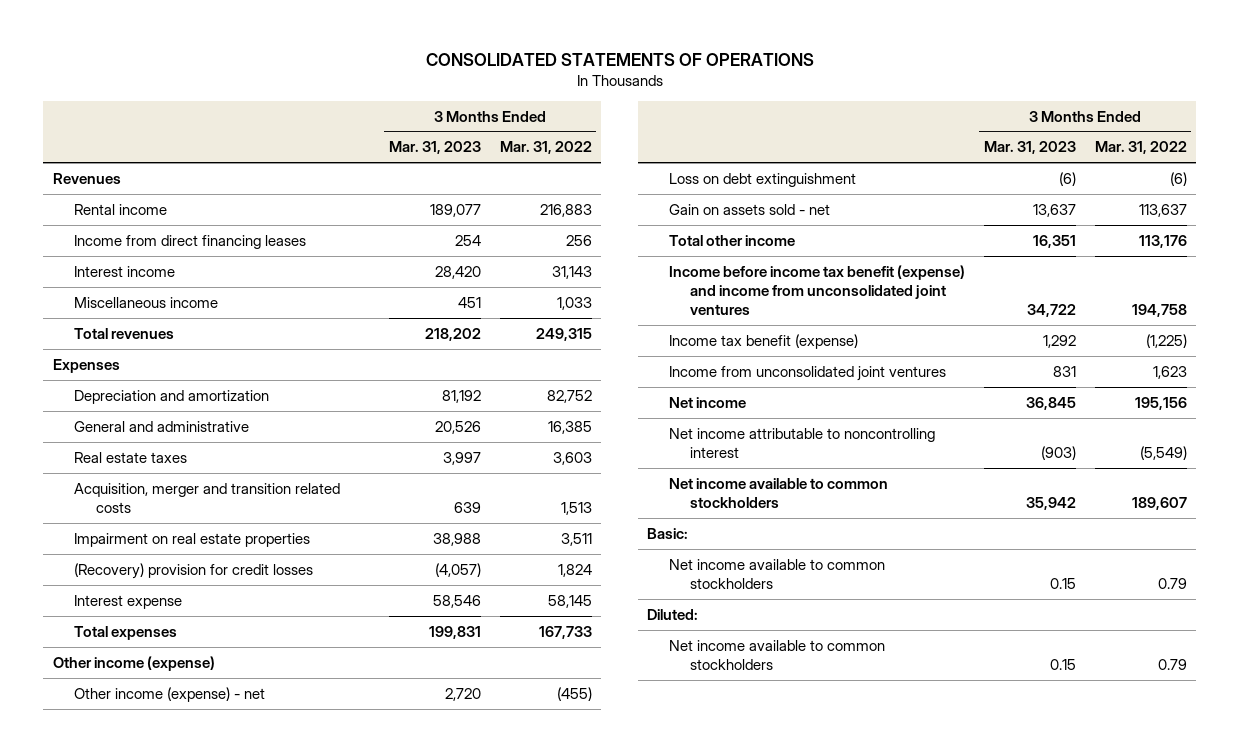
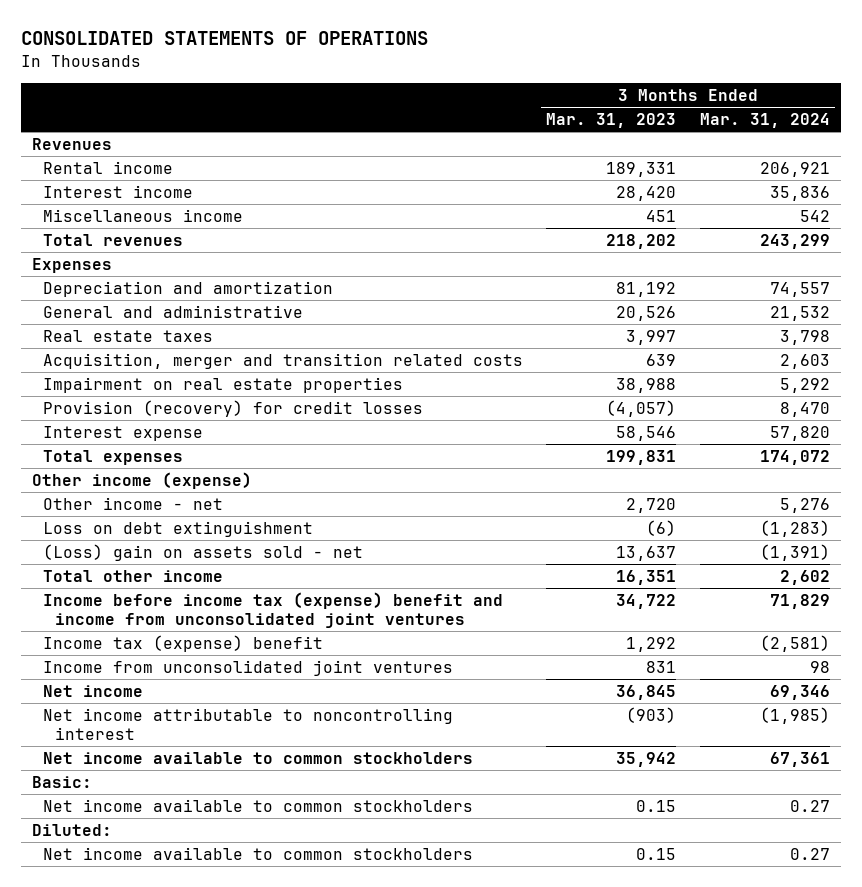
- | 3 Months Ended Mar. 31, 2023 | 3 Months Ended Mar. 31, 2022
+ | 3 Months Ended Mar. 31, 2023 | 3 Months Ended Mar. 31, 2024
- Rental income | 189,077 | 216,883
- Income from direct financing leases | 254 | 256
+ Rental income | 189,331 | 206,921
- (Recovery) provision for credit losses | (4,057) | 1,824
+ Provision (recovery) for credit losses | (4,057) | 8,470
- Other income (expense) - net | 2,720 | (455)
+ Other income - net | 2,720 | 5,276
- Gain on assets sold - net | 13,637 | 113,637
+ (Loss) gain on assets sold - net | 13,637 | (1,391)
- Income before income tax benefit (expense) and income from unconsolidated joint ventures | 34,722 | 194,758
- Income tax benefit (expense) | 1,292 | (1,225)
+ Income before income tax (expense) benefit and income from unconsolidated joint ventures | 34,722 | 71,829
+ Income tax (expense) benefit | 1,292 | (2,581)

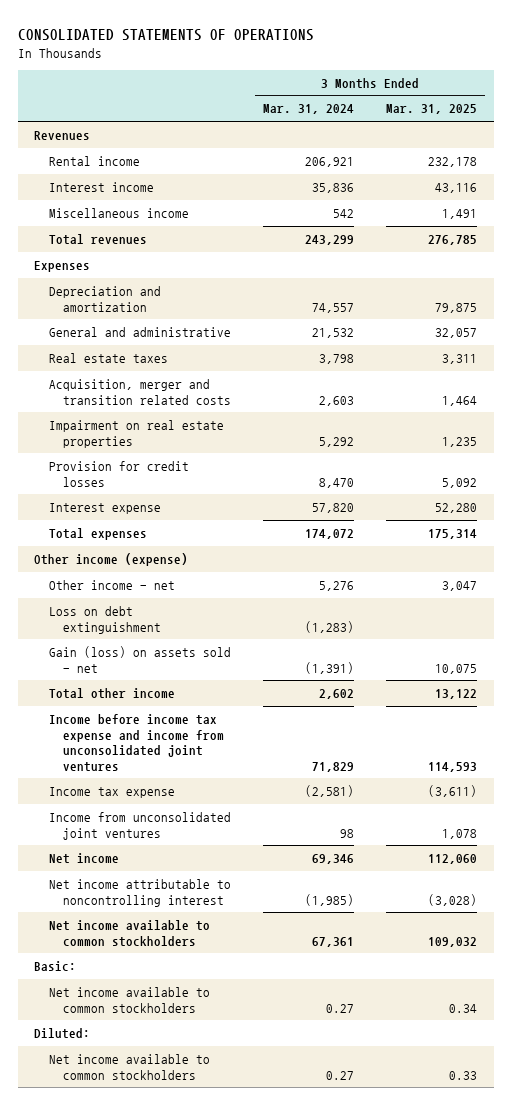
- | 3 Months Ended Mar. 31, 2023 | 3 Months Ended Mar. 31, 2024
+ | 3 Months Ended Mar. 31, 2024 | 3 Months Ended Mar. 31, 2025
- Provision (recovery) for credit losses | (4,057) | 8,470
+ Provision for credit losses | 8,470 | 5,092
- (Loss) gain on assets sold - net | 13,637 | (1,391)
+ Gain (loss) on assets sold - net | (1,391) | 10,075
- Income before income tax (expense) benefit and income from unconsolidated joint ventures | 34,722 | 71,829
- Income tax (expense) benefit | 1,292 | (2,581)
+ Income before income tax expense and income from unconsolidated joint ventures | 71,829 | 114,593
+ Income tax expense | (2,581) | (3,611)

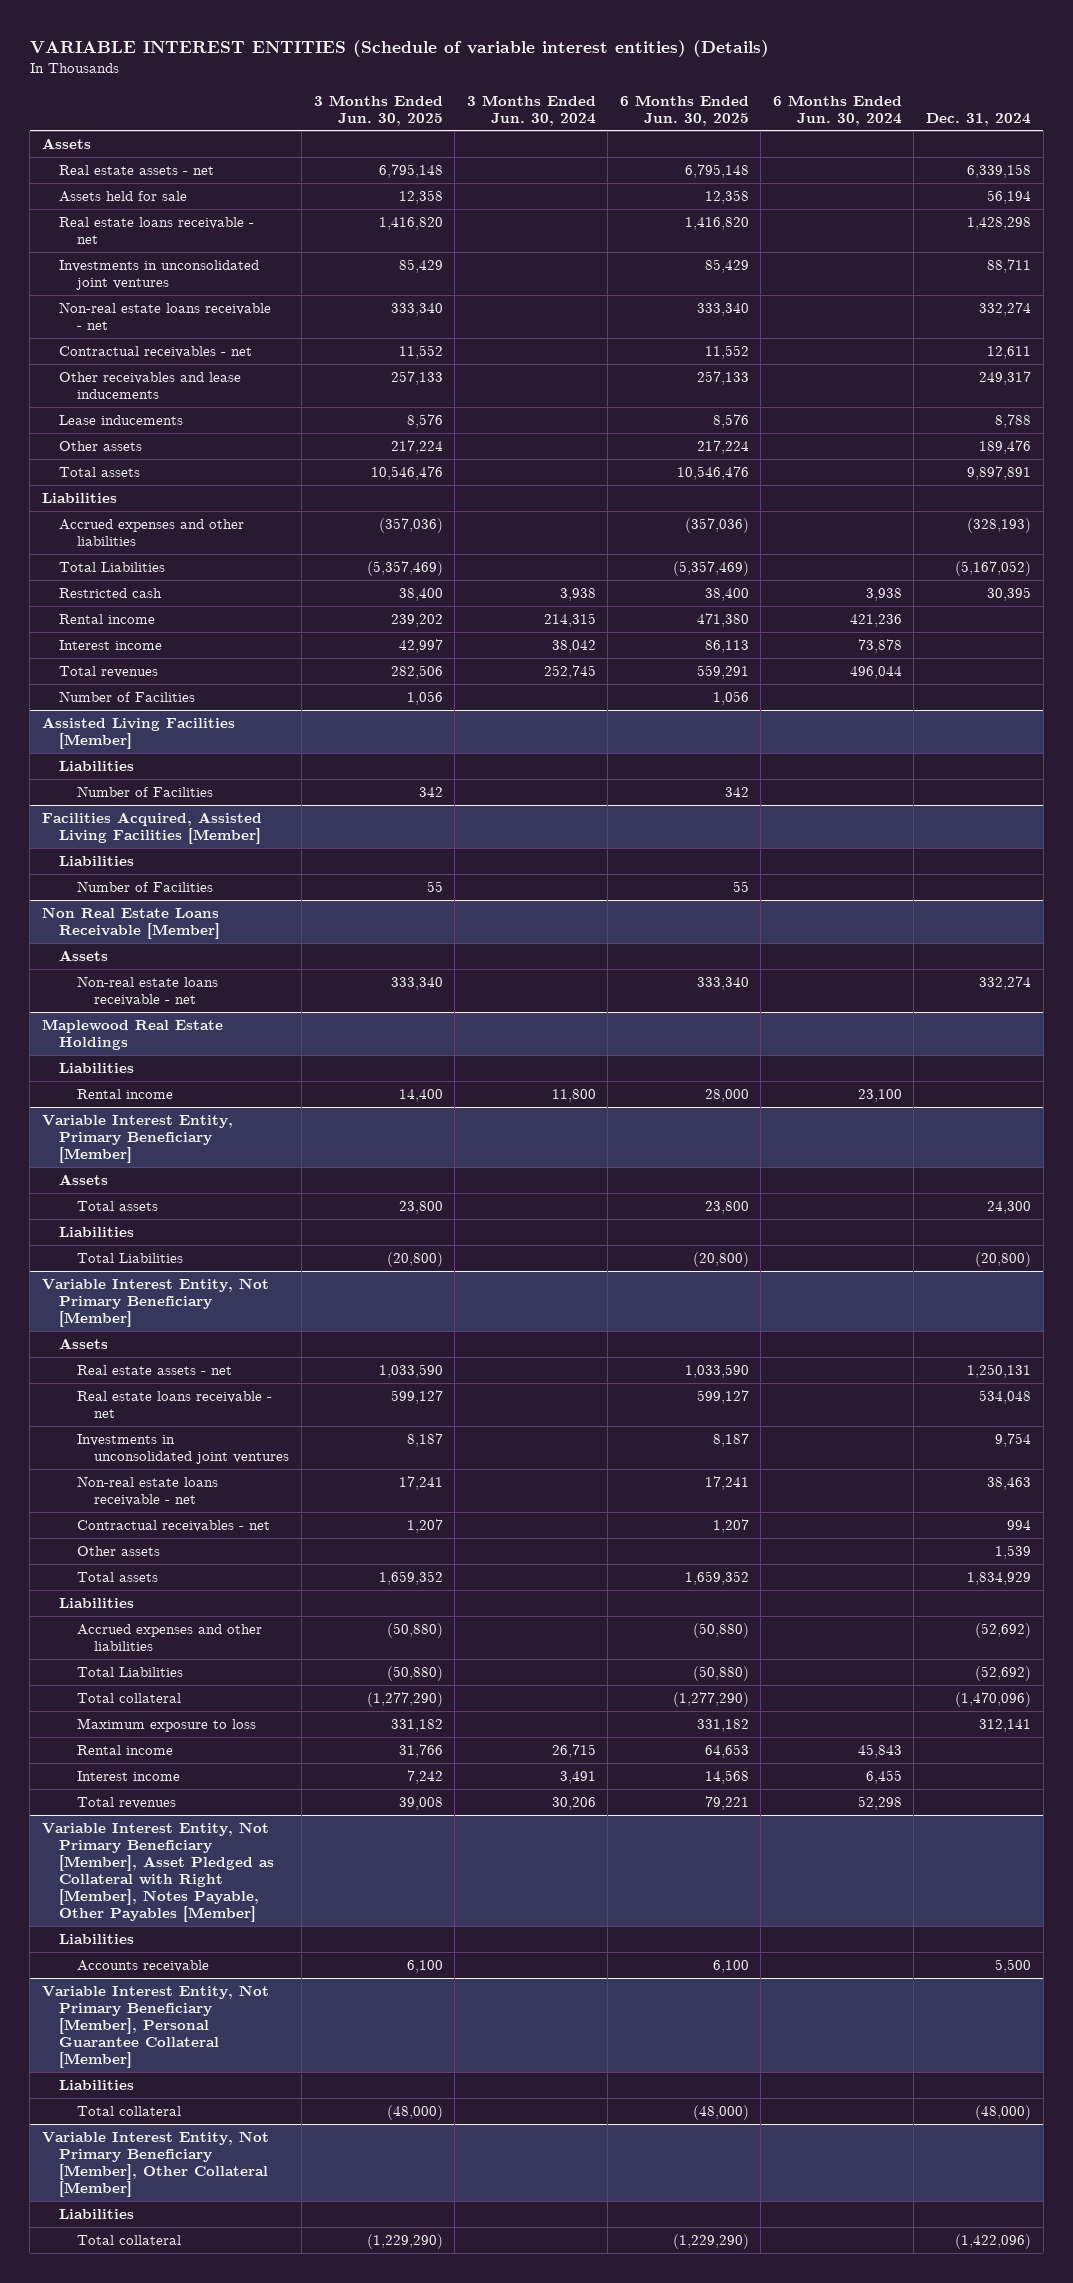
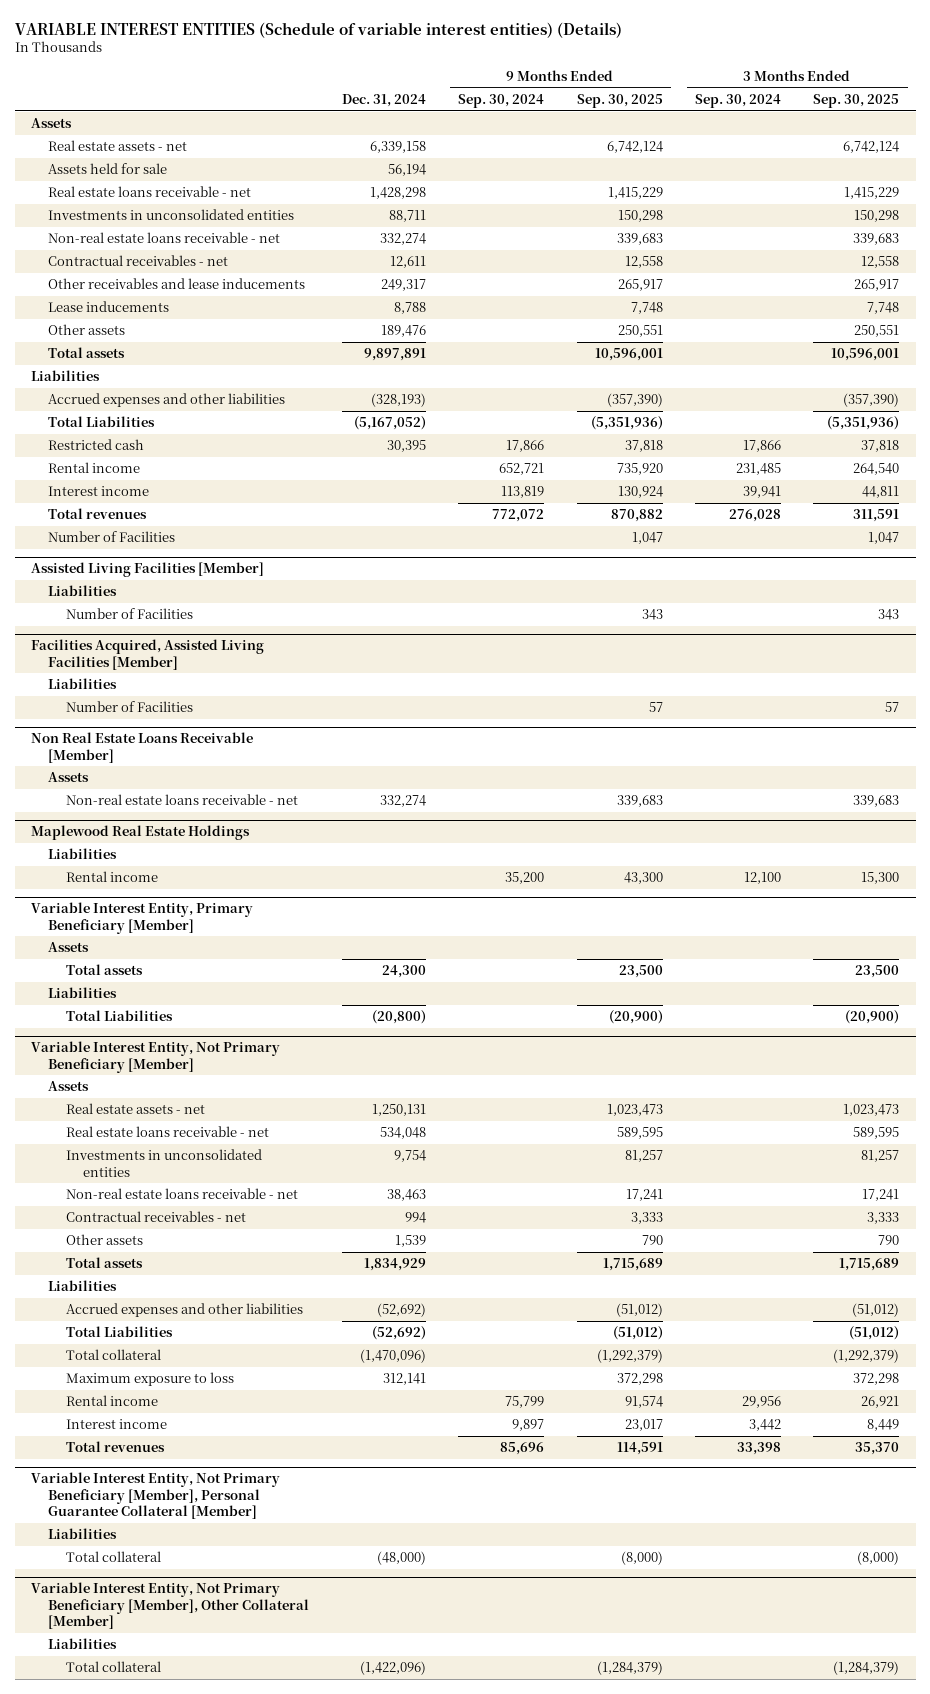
- | 3 Months Ended Jun. 30, 2025 | 3 Months Ended Jun. 30, 2024 | 6 Months Ended Jun. 30, 2025 | 6 Months Ended Jun. 30, 2024 | Dec. 31, 2024
+ | Dec. 31, 2024 | 9 Months Ended Sep. 30, 2024 | 9 Months Ended Sep. 30, 2025 | 3 Months Ended Sep. 30, 2024 | 3 Months Ended Sep. 30, 2025
- Investments in unconsolidated joint ventures | 85,429 | | 85,429 | | 88,711
+ Investments in unconsolidated entities | 88,711 | | 150,298 | | 150,298
@ Variable Interest Entity, Not Primary Beneficiary [Member]
- Investments in unconsolidated joint ventures | 8,187 | | 8,187 | | 9,754
+ Investments in unconsolidated entities | 9,754 | | 81,257 | | 81,257
- Variable Interest Entity, Not Primary Beneficiary [Member], Asset Pledged as Collateral with Right [Member], Notes Payable, Other Payables [Member]
- Liabilities
- Accounts receivable | 6,100 | | 6,100 | | 5,500

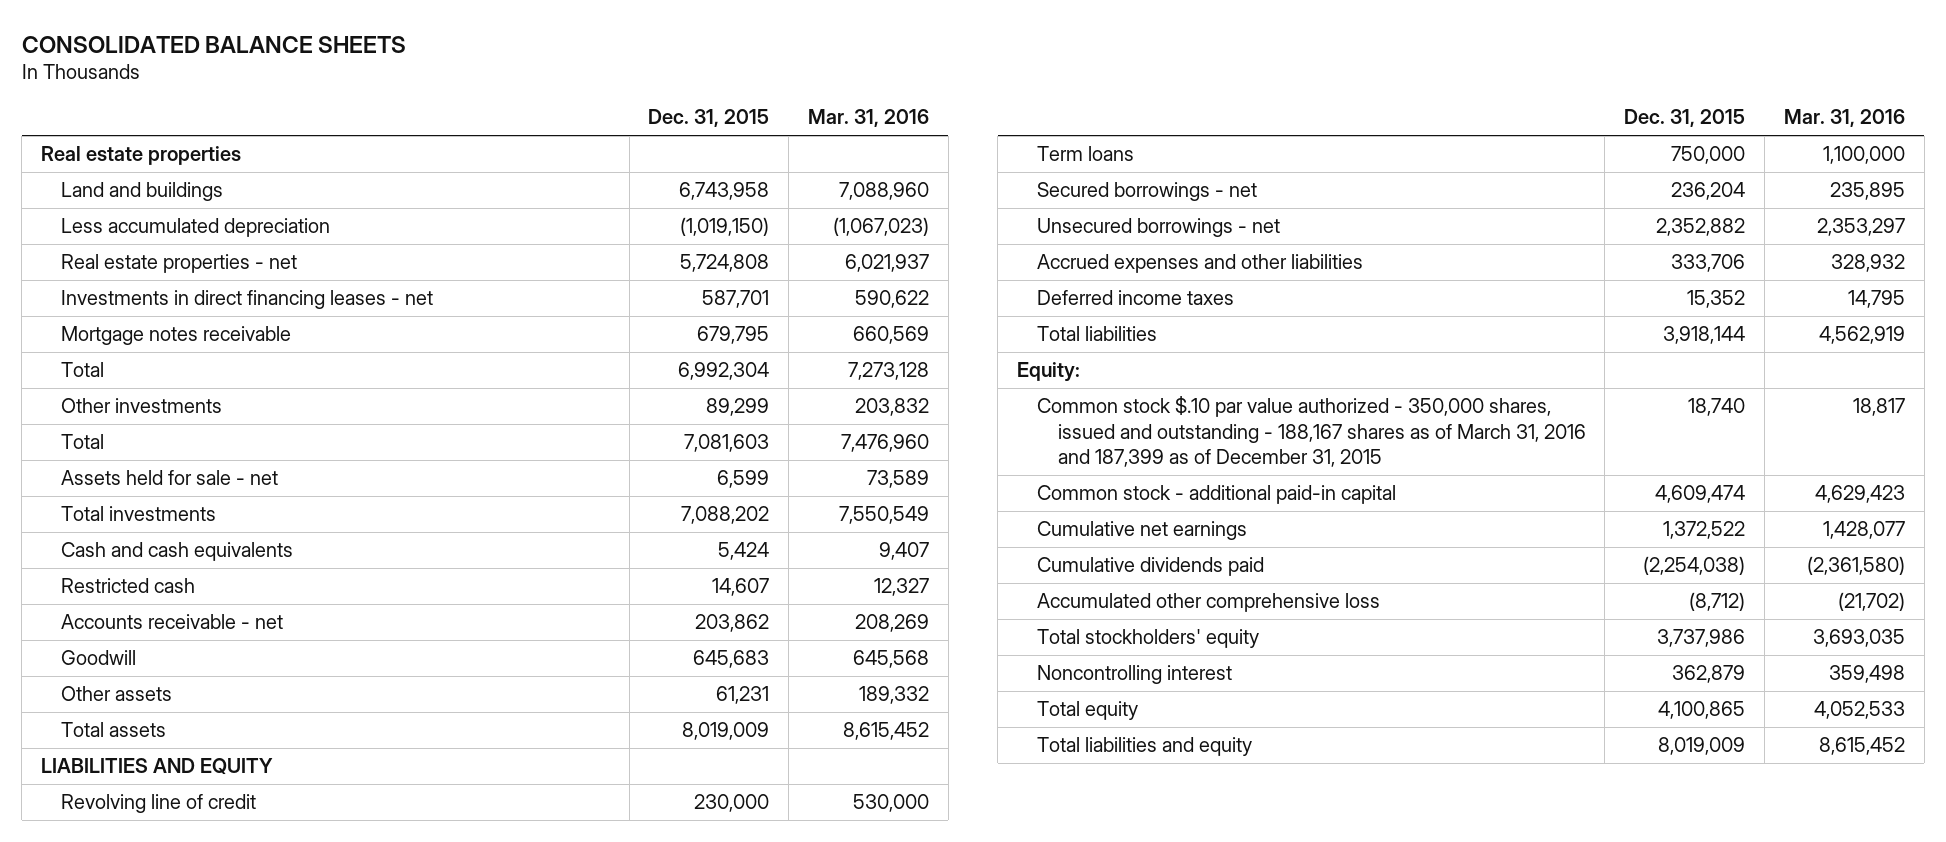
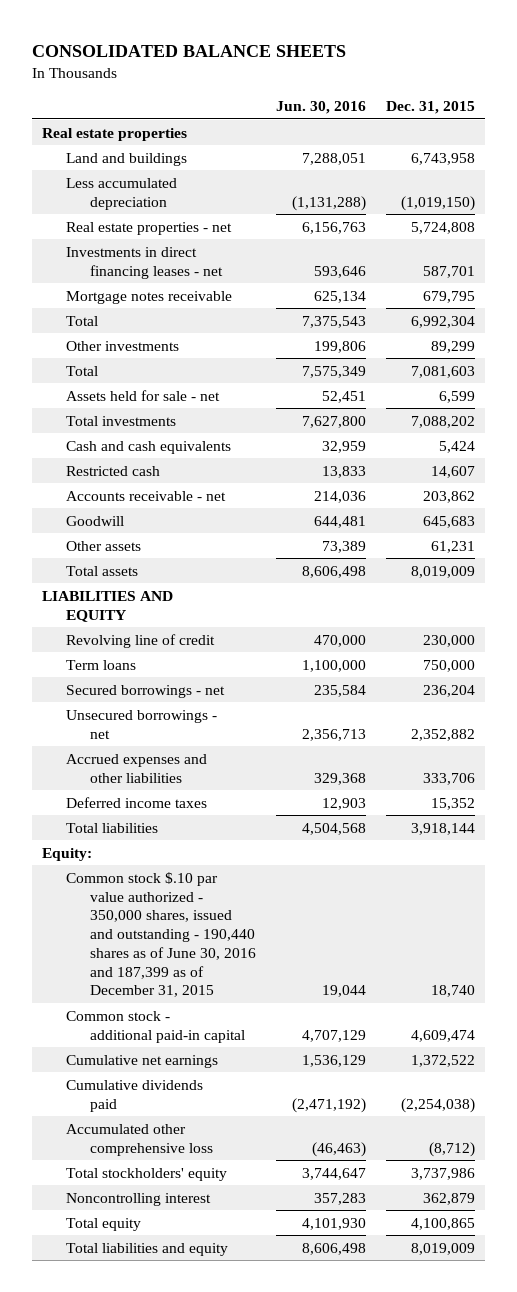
- | Dec. 31, 2015 | Mar. 31, 2016
+ | Jun. 30, 2016 | Dec. 31, 2015
- Common stock $.10 par value authorized - 350,000 shares, issued and outstanding - 188,167 shares as of March 31, 2016 and 187,399 as of December 31, 2015 | 18,740 | 18,817
+ Common stock $.10 par value authorized - 350,000 shares, issued and outstanding - 190,440 shares as of June 30, 2016 and 187,399 as of December 31, 2015 | 19,044 | 18,740

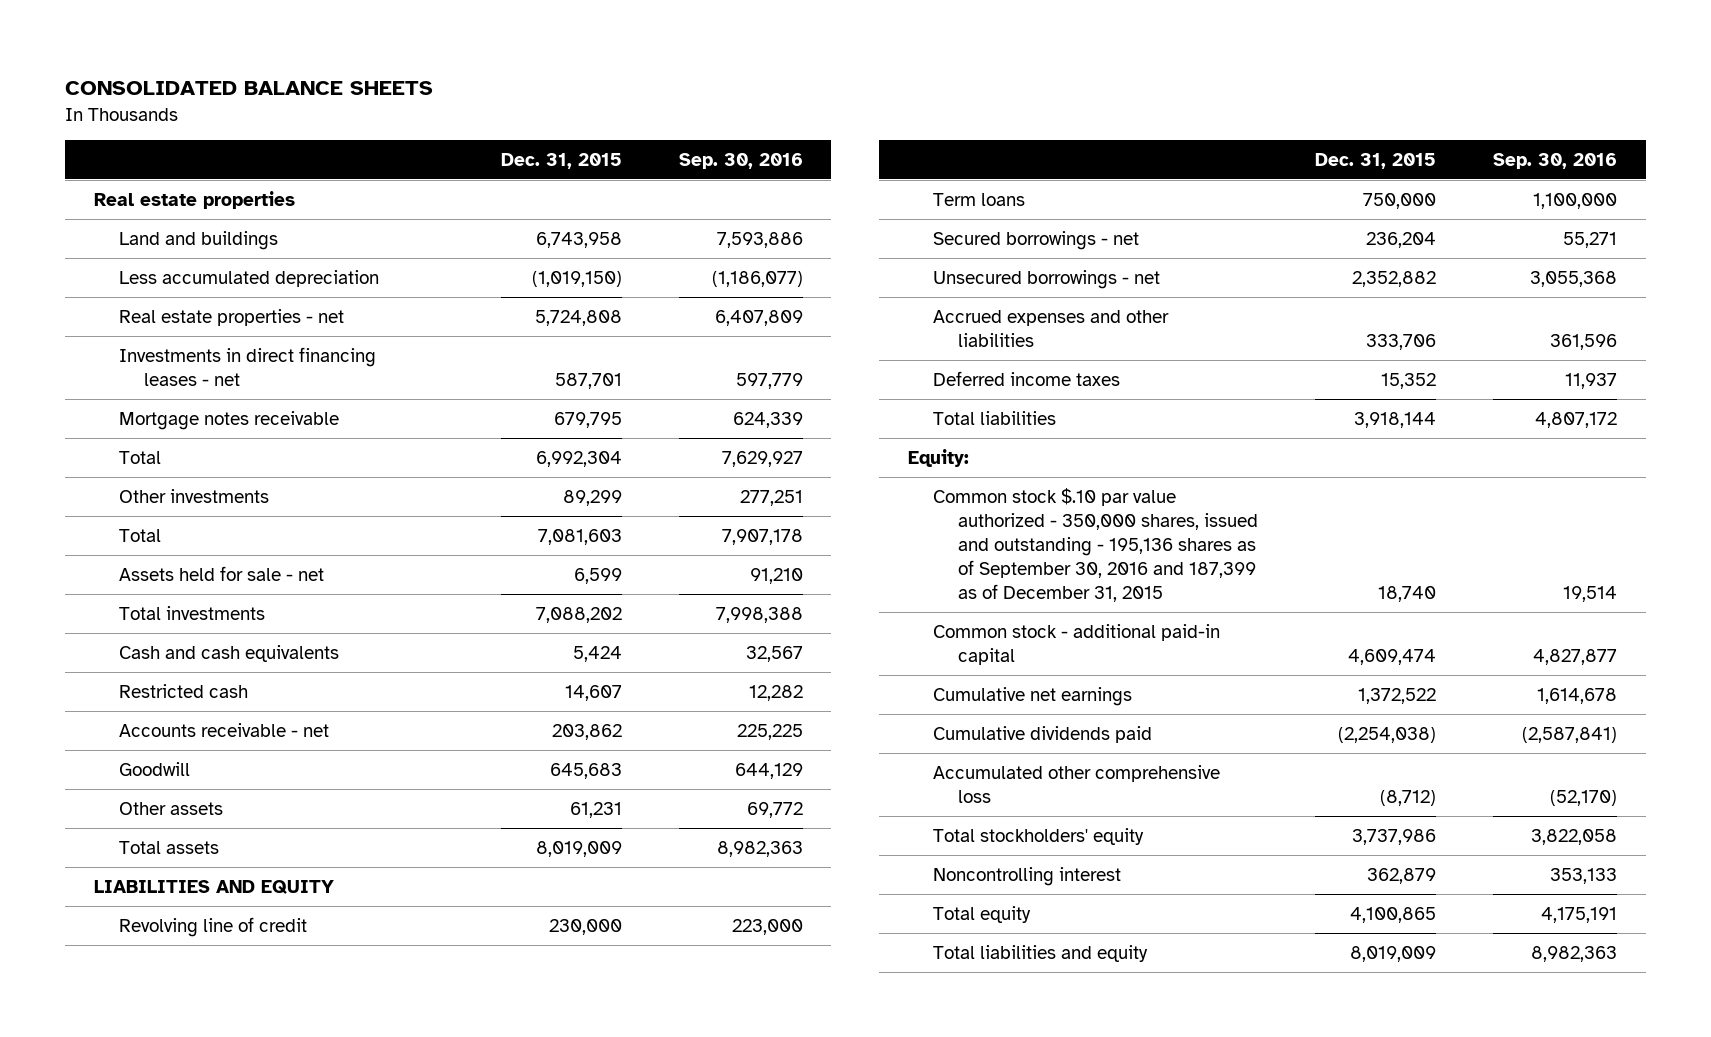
- | Jun. 30, 2016 | Dec. 31, 2015
+ | Dec. 31, 2015 | Sep. 30, 2016
- Common stock $.10 par value authorized - 350,000 shares, issued and outstanding - 190,440 shares as of June 30, 2016 and 187,399 as of December 31, 2015 | 19,044 | 18,740
+ Common stock $.10 par value authorized - 350,000 shares, issued and outstanding - 195,136 shares as of September 30, 2016 and 187,399 as of December 31, 2015 | 18,740 | 19,514

